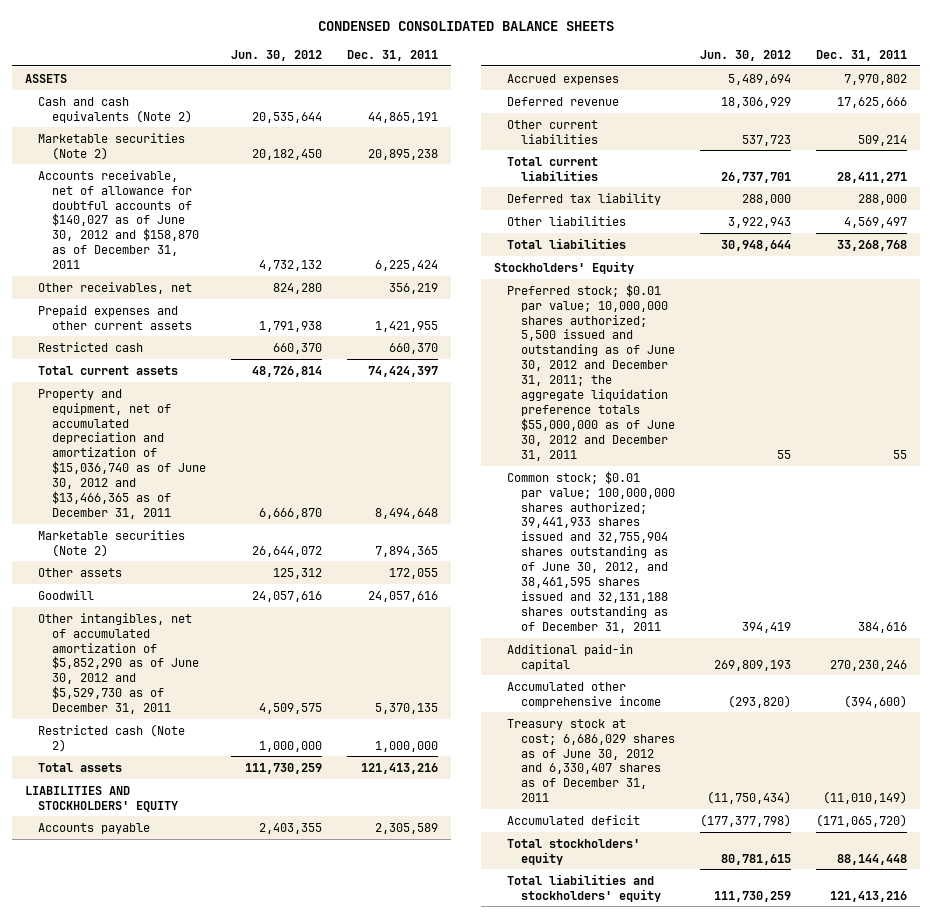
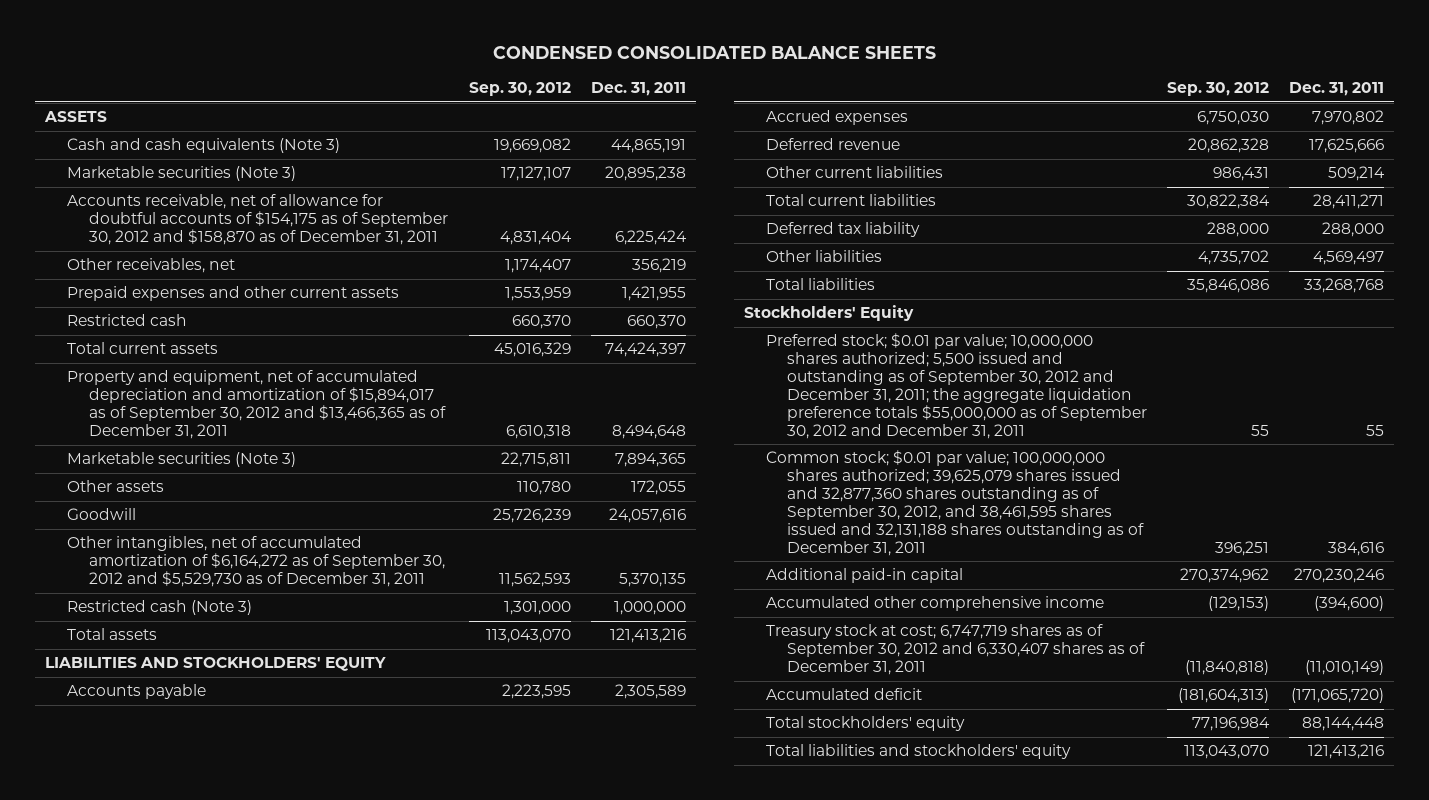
- | Jun. 30, 2012 | Dec. 31, 2011
+ | Sep. 30, 2012 | Dec. 31, 2011
- Cash and cash equivalents (Note 2) | 20,535,644 | 44,865,191
- Marketable securities (Note 2) | 20,182,450 | 20,895,238
- Accounts receivable, net of allowance for doubtful accounts of $140,027 as of June 30, 2012 and $158,870 as of December 31, 2011 | 4,732,132 | 6,225,424
+ Cash and cash equivalents (Note 3) | 19,669,082 | 44,865,191
+ Marketable securities (Note 3) | 17,127,107 | 20,895,238
+ Accounts receivable, net of allowance for doubtful accounts of $154,175 as of September 30, 2012 and $158,870 as of December 31, 2011 | 4,831,404 | 6,225,424
- Property and equipment, net of accumulated depreciation and amortization of $15,036,740 as of June 30, 2012 and $13,466,365 as of December 31, 2011 | 6,666,870 | 8,494,648
- Marketable securities (Note 2) | 26,644,072 | 7,894,365
+ Property and equipment, net of accumulated depreciation and amortization of $15,894,017 as of September 30, 2012 and $13,466,365 as of December 31, 2011 | 6,610,318 | 8,494,648
+ Marketable securities (Note 3) | 22,715,811 | 7,894,365
- Other intangibles, net of accumulated amortization of $5,852,290 as of June 30, 2012 and $5,529,730 as of December 31, 2011 | 4,509,575 | 5,370,135
- Restricted cash (Note 2) | 1,000,000 | 1,000,000
+ Other intangibles, net of accumulated amortization of $6,164,272 as of September 30, 2012 and $5,529,730 as of December 31, 2011 | 11,562,593 | 5,370,135
+ Restricted cash (Note 3) | 1,301,000 | 1,000,000
- Preferred stock; $0.01 par value; 10,000,000 shares authorized; 5,500 issued and outstanding as of June 30, 2012 and December 31, 2011; the aggregate liquidation preference totals $55,000,000 as of June 30, 2012 and December 31, 2011 | 55 | 55
- Common stock; $0.01 par value; 100,000,000 shares authorized; 39,441,933 shares issued and 32,755,904 shares outstanding as of June 30, 2012, and 38,461,595 shares issued and 32,131,188 shares outstanding as of December 31, 2011 | 394,419 | 384,616
+ Preferred stock; $0.01 par value; 10,000,000 shares authorized; 5,500 issued and outstanding as of September 30, 2012 and December 31, 2011; the aggregate liquidation preference totals $55,000,000 as of September 30, 2012 and December 31, 2011 | 55 | 55
+ Common stock; $0.01 par value; 100,000,000 shares authorized; 39,625,079 shares issued and 32,877,360 shares outstanding as of September 30, 2012, and 38,461,595 shares issued and 32,131,188 shares outstanding as of December 31, 2011 | 396,251 | 384,616
- Treasury stock at cost; 6,686,029 shares as of June 30, 2012 and 6,330,407 shares as of December 31, 2011 | (11,750,434) | (11,010,149)
+ Treasury stock at cost; 6,747,719 shares as of September 30, 2012 and 6,330,407 shares as of December 31, 2011 | (11,840,818) | (11,010,149)

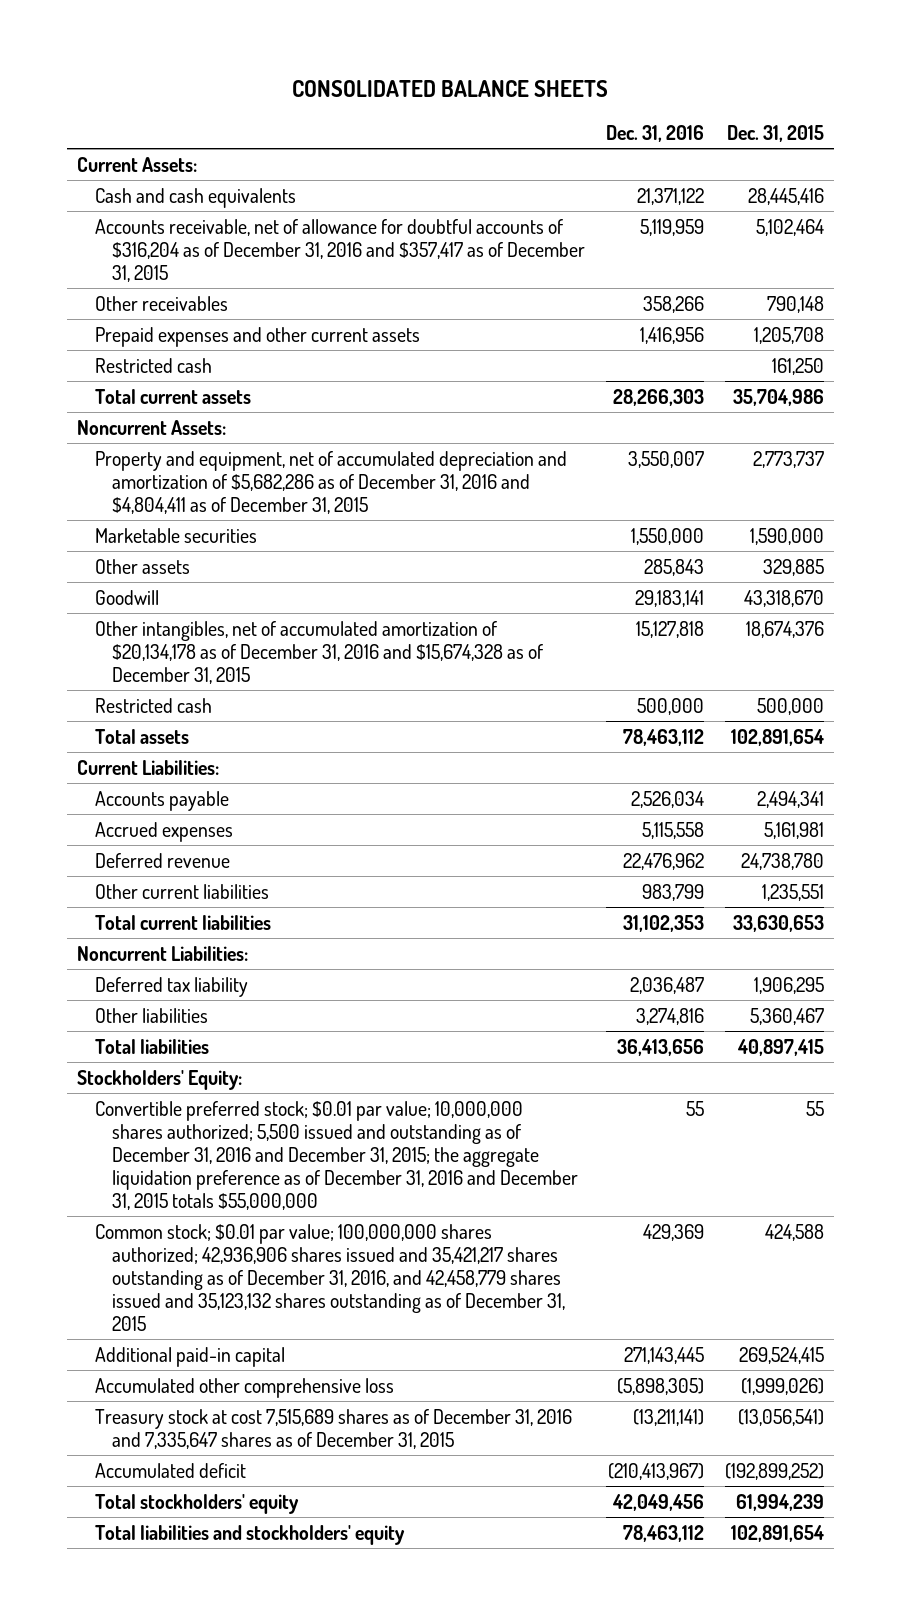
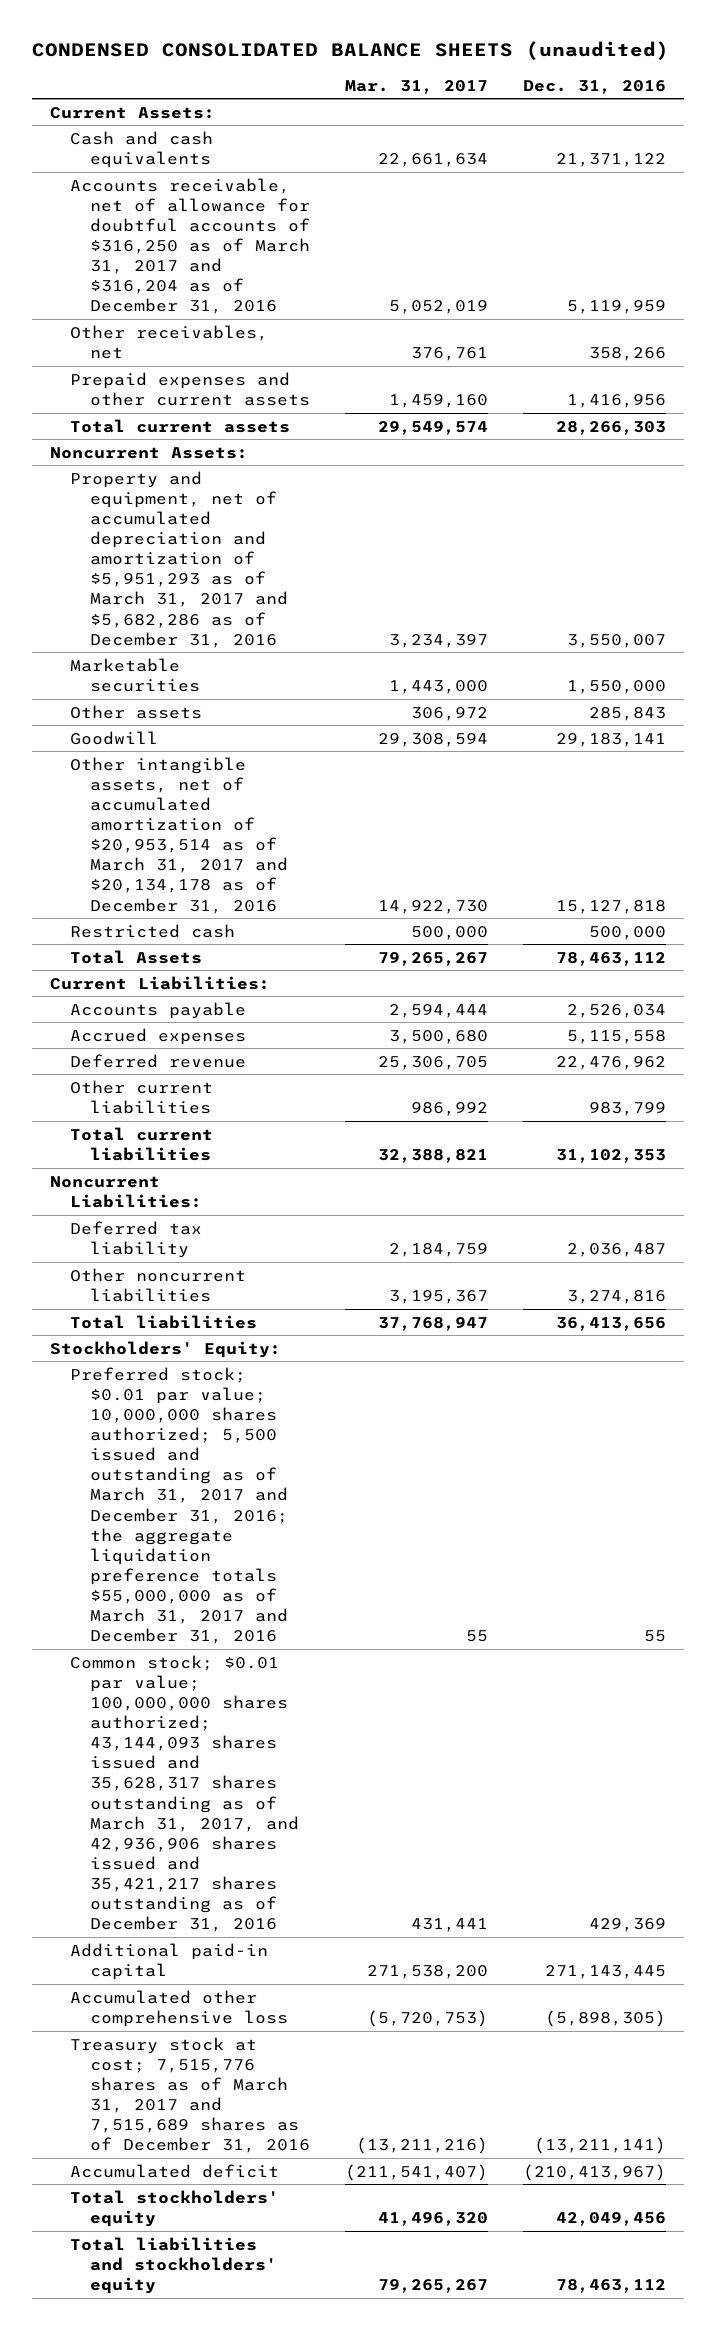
- CONSOLIDATED BALANCE SHEETS
+ CONDENSED CONSOLIDATED BALANCE SHEETS (unaudited)
- | Dec. 31, 2016 | Dec. 31, 2015
+ | Mar. 31, 2017 | Dec. 31, 2016
- Accounts receivable, net of allowance for doubtful accounts of $316,204 as of December 31, 2016 and $357,417 as of December 31, 2015 | 5,119,959 | 5,102,464
- Other receivables | 358,266 | 790,148
+ Accounts receivable, net of allowance for doubtful accounts of $316,250 as of March 31, 2017 and $316,204 as of December 31, 2016 | 5,052,019 | 5,119,959
+ Other receivables, net | 376,761 | 358,266
- Restricted cash | | 161,250
- Property and equipment, net of accumulated depreciation and amortization of $5,682,286 as of December 31, 2016 and $4,804,411 as of December 31, 2015 | 3,550,007 | 2,773,737
+ Property and equipment, net of accumulated depreciation and amortization of $5,951,293 as of March 31, 2017 and $5,682,286 as of December 31, 2016 | 3,234,397 | 3,550,007
- Other intangibles, net of accumulated amortization of $20,134,178 as of December 31, 2016 and $15,674,328 as of December 31, 2015 | 15,127,818 | 18,674,376
+ Other intangible assets, net of accumulated amortization of $20,953,514 as of March 31, 2017 and $20,134,178 as of December 31, 2016 | 14,922,730 | 15,127,818
- Total assets | 78,463,112 | 102,891,654
+ Total Assets | 79,265,267 | 78,463,112
- Other liabilities | 3,274,816 | 5,360,467
+ Other noncurrent liabilities | 3,195,367 | 3,274,816
- Convertible preferred stock; $0.01 par value; 10,000,000 shares authorized; 5,500 issued and outstanding as of December 31, 2016 and December 31, 2015; the aggregate liquidation preference as of December 31, 2016 and December 31, 2015 totals $55,000,000 | 55 | 55
- Common stock; $0.01 par value; 100,000,000 shares authorized; 42,936,906 shares issued and 35,421,217 shares outstanding as of December 31, 2016, and 42,458,779 shares issued and 35,123,132 shares outstanding as of December 31, 2015 | 429,369 | 424,588
+ Preferred stock; $0.01 par value; 10,000,000 shares authorized; 5,500 issued and outstanding as of March 31, 2017 and December 31, 2016; the aggregate liquidation preference totals $55,000,000 as of March 31, 2017 and December 31, 2016 | 55 | 55
+ Common stock; $0.01 par value; 100,000,000 shares authorized; 43,144,093 shares issued and 35,628,317 shares outstanding as of March 31, 2017, and 42,936,906 shares issued and 35,421,217 shares outstanding as of December 31, 2016 | 431,441 | 429,369
- Treasury stock at cost 7,515,689 shares as of December 31, 2016 and 7,335,647 shares as of December 31, 2015 | (13,211,141) | (13,056,541)
+ Treasury stock at cost; 7,515,776 shares as of March 31, 2017 and 7,515,689 shares as of December 31, 2016 | (13,211,216) | (13,211,141)

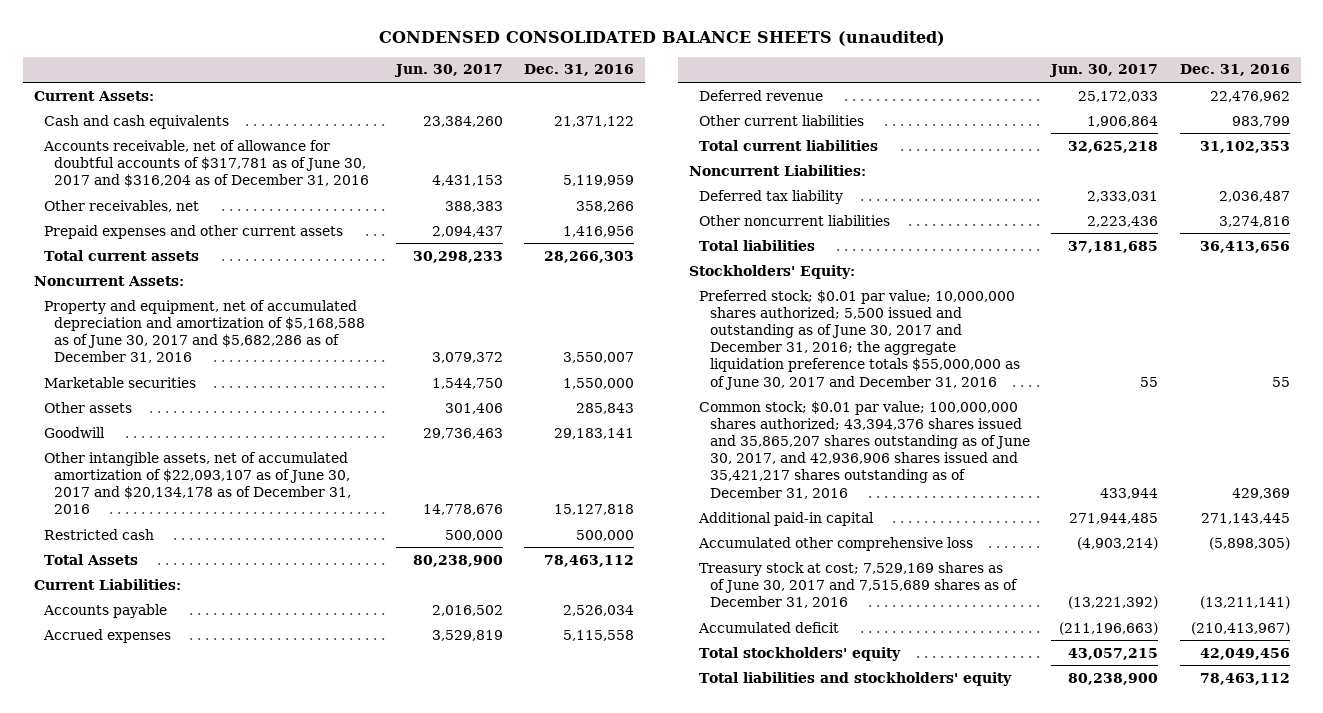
- | Mar. 31, 2017 | Dec. 31, 2016
+ | Jun. 30, 2017 | Dec. 31, 2016
- Accounts receivable, net of allowance for doubtful accounts of $316,250 as of March 31, 2017 and $316,204 as of December 31, 2016 | 5,052,019 | 5,119,959
+ Accounts receivable, net of allowance for doubtful accounts of $317,781 as of June 30, 2017 and $316,204 as of December 31, 2016 | 4,431,153 | 5,119,959
- Property and equipment, net of accumulated depreciation and amortization of $5,951,293 as of March 31, 2017 and $5,682,286 as of December 31, 2016 | 3,234,397 | 3,550,007
+ Property and equipment, net of accumulated depreciation and amortization of $5,168,588 as of June 30, 2017 and $5,682,286 as of December 31, 2016 | 3,079,372 | 3,550,007
- Other intangible assets, net of accumulated amortization of $20,953,514 as of March 31, 2017 and $20,134,178 as of December 31, 2016 | 14,922,730 | 15,127,818
+ Other intangible assets, net of accumulated amortization of $22,093,107 as of June 30, 2017 and $20,134,178 as of December 31, 2016 | 14,778,676 | 15,127,818
- Preferred stock; $0.01 par value; 10,000,000 shares authorized; 5,500 issued and outstanding as of March 31, 2017 and December 31, 2016; the aggregate liquidation preference totals $55,000,000 as of March 31, 2017 and December 31, 2016 | 55 | 55
- Common stock; $0.01 par value; 100,000,000 shares authorized; 43,144,093 shares issued and 35,628,317 shares outstanding as of March 31, 2017, and 42,936,906 shares issued and 35,421,217 shares outstanding as of December 31, 2016 | 431,441 | 429,369
+ Preferred stock; $0.01 par value; 10,000,000 shares authorized; 5,500 issued and outstanding as of June 30, 2017 and December 31, 2016; the aggregate liquidation preference totals $55,000,000 as of June 30, 2017 and December 31, 2016 | 55 | 55
+ Common stock; $0.01 par value; 100,000,000 shares authorized; 43,394,376 shares issued and 35,865,207 shares outstanding as of June 30, 2017, and 42,936,906 shares issued and 35,421,217 shares outstanding as of December 31, 2016 | 433,944 | 429,369
- Treasury stock at cost; 7,515,776 shares as of March 31, 2017 and 7,515,689 shares as of December 31, 2016 | (13,211,216) | (13,211,141)
+ Treasury stock at cost; 7,529,169 shares as of June 30, 2017 and 7,515,689 shares as of December 31, 2016 | (13,221,392) | (13,211,141)

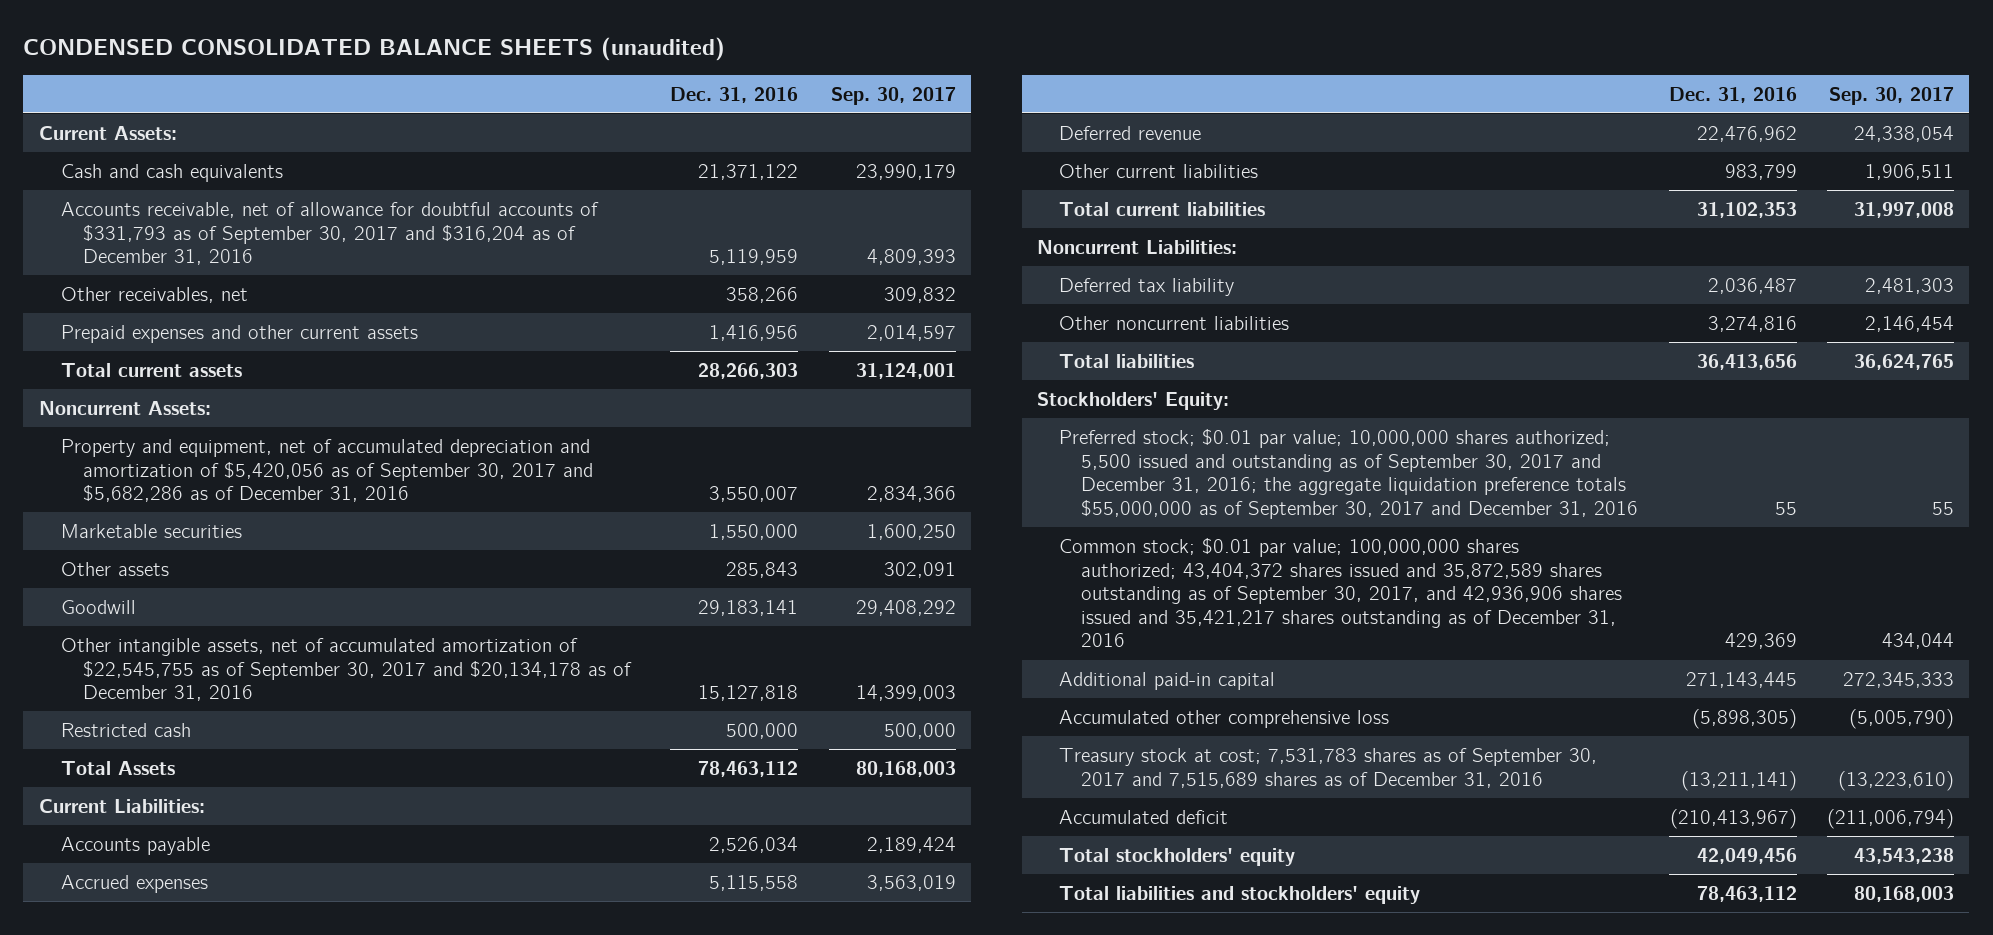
- | Jun. 30, 2017 | Dec. 31, 2016
+ | Dec. 31, 2016 | Sep. 30, 2017
- Accounts receivable, net of allowance for doubtful accounts of $317,781 as of June 30, 2017 and $316,204 as of December 31, 2016 | 4,431,153 | 5,119,959
+ Accounts receivable, net of allowance for doubtful accounts of $331,793 as of September 30, 2017 and $316,204 as of December 31, 2016 | 5,119,959 | 4,809,393
- Property and equipment, net of accumulated depreciation and amortization of $5,168,588 as of June 30, 2017 and $5,682,286 as of December 31, 2016 | 3,079,372 | 3,550,007
+ Property and equipment, net of accumulated depreciation and amortization of $5,420,056 as of September 30, 2017 and $5,682,286 as of December 31, 2016 | 3,550,007 | 2,834,366
- Other intangible assets, net of accumulated amortization of $22,093,107 as of June 30, 2017 and $20,134,178 as of December 31, 2016 | 14,778,676 | 15,127,818
+ Other intangible assets, net of accumulated amortization of $22,545,755 as of September 30, 2017 and $20,134,178 as of December 31, 2016 | 15,127,818 | 14,399,003
- Preferred stock; $0.01 par value; 10,000,000 shares authorized; 5,500 issued and outstanding as of June 30, 2017 and December 31, 2016; the aggregate liquidation preference totals $55,000,000 as of June 30, 2017 and December 31, 2016 | 55 | 55
- Common stock; $0.01 par value; 100,000,000 shares authorized; 43,394,376 shares issued and 35,865,207 shares outstanding as of June 30, 2017, and 42,936,906 shares issued and 35,421,217 shares outstanding as of December 31, 2016 | 433,944 | 429,369
+ Preferred stock; $0.01 par value; 10,000,000 shares authorized; 5,500 issued and outstanding as of September 30, 2017 and December 31, 2016; the aggregate liquidation preference totals $55,000,000 as of September 30, 2017 and December 31, 2016 | 55 | 55
+ Common stock; $0.01 par value; 100,000,000 shares authorized; 43,404,372 shares issued and 35,872,589 shares outstanding as of September 30, 2017, and 42,936,906 shares issued and 35,421,217 shares outstanding as of December 31, 2016 | 429,369 | 434,044
- Treasury stock at cost; 7,529,169 shares as of June 30, 2017 and 7,515,689 shares as of December 31, 2016 | (13,221,392) | (13,211,141)
+ Treasury stock at cost; 7,531,783 shares as of September 30, 2017 and 7,515,689 shares as of December 31, 2016 | (13,211,141) | (13,223,610)

